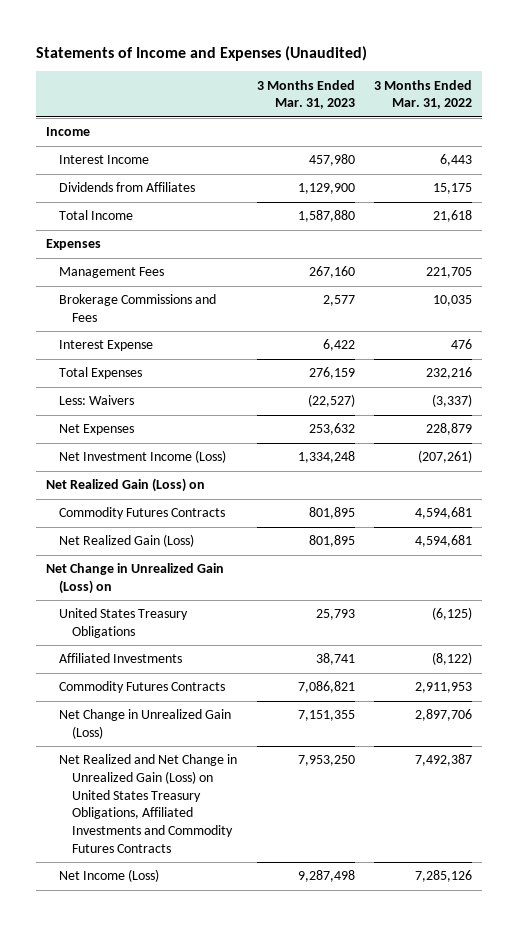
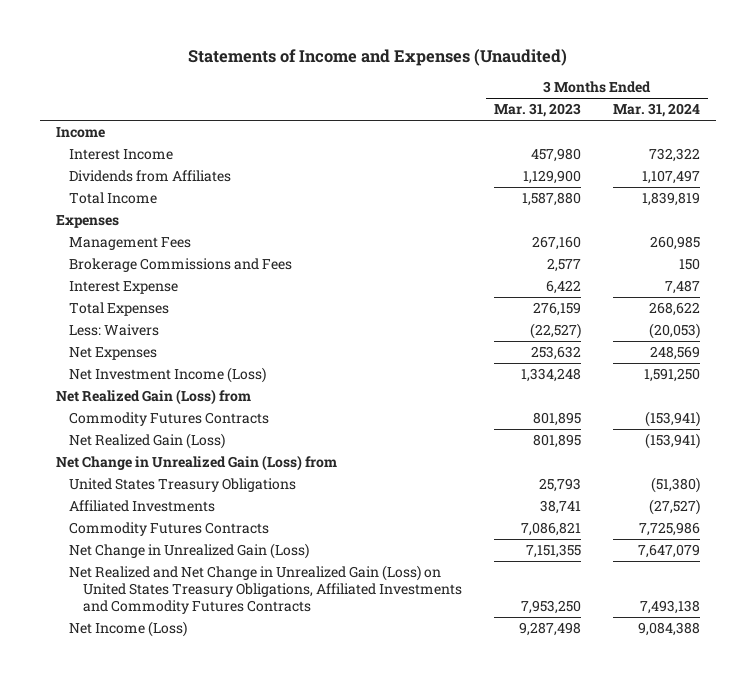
- | 3 Months Ended Mar. 31, 2023 | 3 Months Ended Mar. 31, 2022
+ | 3 Months Ended Mar. 31, 2023 | 3 Months Ended Mar. 31, 2024
- Net Realized Gain (Loss) on
+ Net Realized Gain (Loss) from
- Net Change in Unrealized Gain (Loss) on
+ Net Change in Unrealized Gain (Loss) from

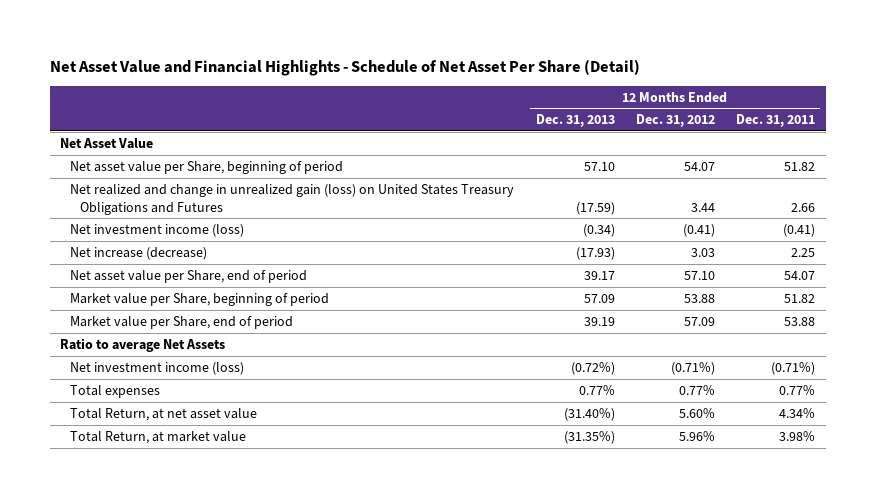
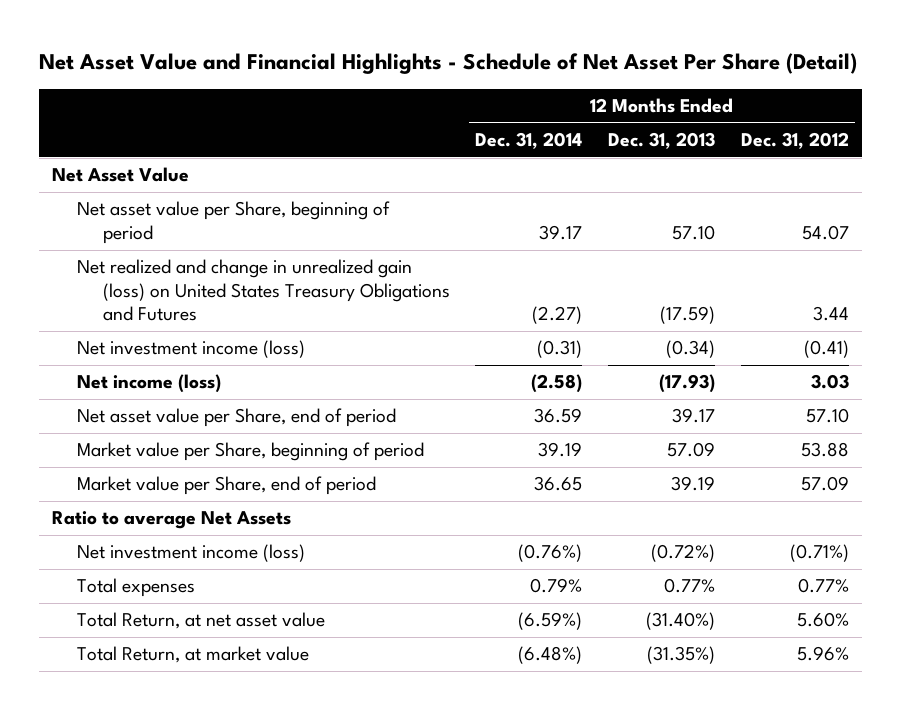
- | 12 Months Ended Dec. 31, 2013 | 12 Months Ended Dec. 31, 2012 | 12 Months Ended Dec. 31, 2011
+ | 12 Months Ended Dec. 31, 2014 | 12 Months Ended Dec. 31, 2013 | 12 Months Ended Dec. 31, 2012
- Net increase (decrease) | (17.93) | 3.03 | 2.25
+ Net income (loss) | (2.58) | (17.93) | 3.03

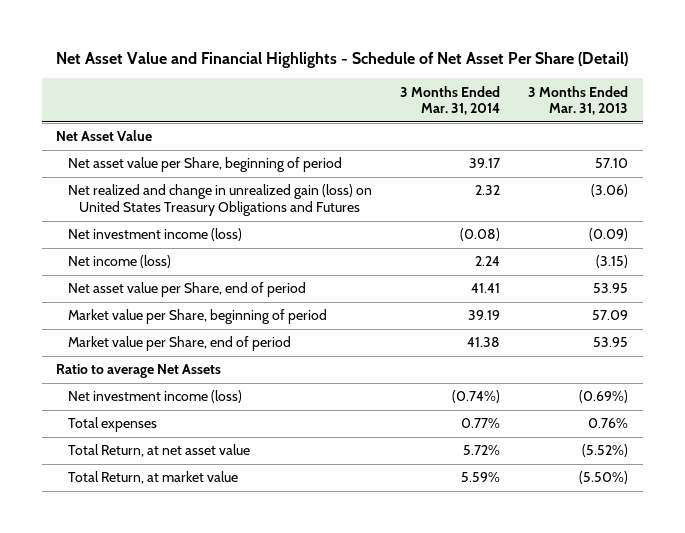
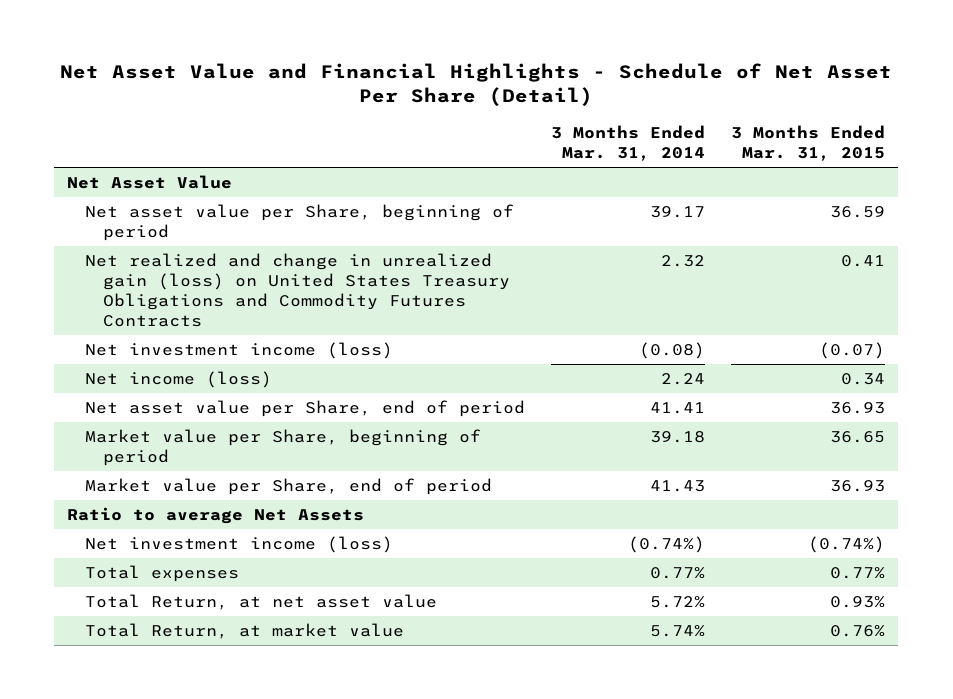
- | 3 Months Ended Mar. 31, 2014 | 3 Months Ended Mar. 31, 2013
+ | 3 Months Ended Mar. 31, 2014 | 3 Months Ended Mar. 31, 2015
- Net realized and change in unrealized gain (loss) on United States Treasury Obligations and Futures | 2.32 | (3.06)
+ Net realized and change in unrealized gain (loss) on United States Treasury Obligations and Commodity Futures Contracts | 2.32 | 0.41
- Market value per Share, beginning of period | 39.19 | 57.09
- Market value per Share, end of period | 41.38 | 53.95
+ Market value per Share, beginning of period | 39.18 | 36.65
+ Market value per Share, end of period | 41.43 | 36.93
- Total Return, at market value | 5.59% | (5.50%)
+ Total Return, at market value | 5.74% | 0.76%

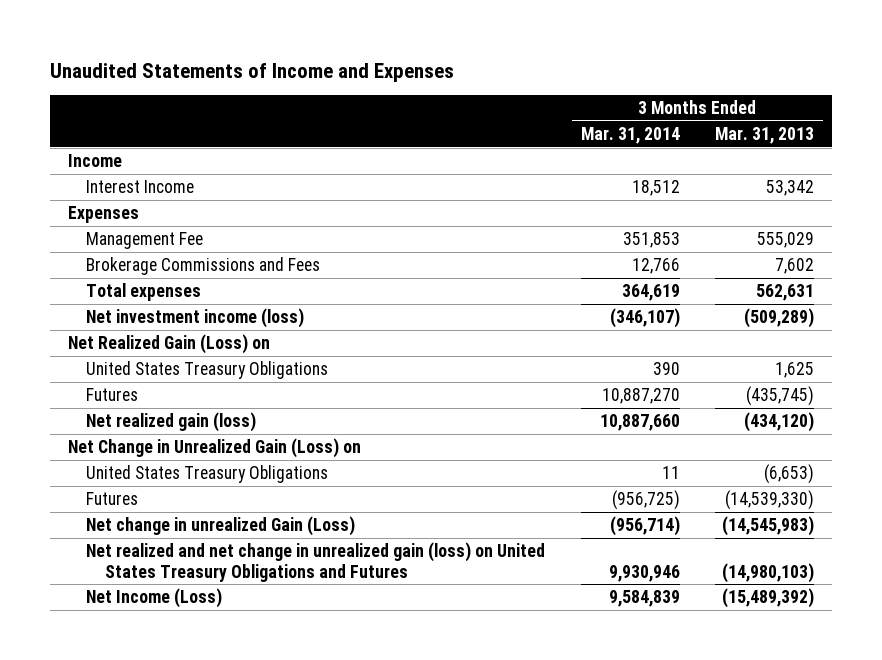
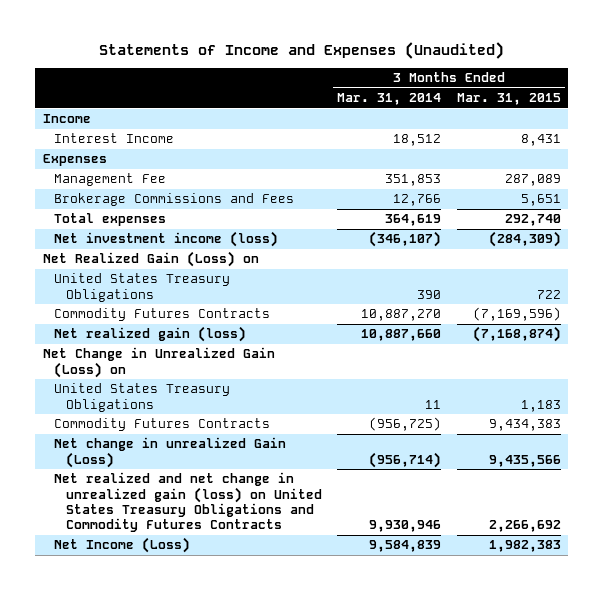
- Unaudited Statements of Income and Expenses
+ Statements of Income and Expenses (Unaudited)
- | 3 Months Ended Mar. 31, 2014 | 3 Months Ended Mar. 31, 2013
+ | 3 Months Ended Mar. 31, 2014 | 3 Months Ended Mar. 31, 2015
- Futures | 10,887,270 | (435,745)
+ Commodity Futures Contracts | 10,887,270 | (7,169,596)
- Futures | (956,725) | (14,539,330)
+ Commodity Futures Contracts | (956,725) | 9,434,383
- Net realized and net change in unrealized gain (loss) on United States Treasury Obligations and Futures | 9,930,946 | (14,980,103)
+ Net realized and net change in unrealized gain (loss) on United States Treasury Obligations and Commodity Futures Contracts | 9,930,946 | 2,266,692

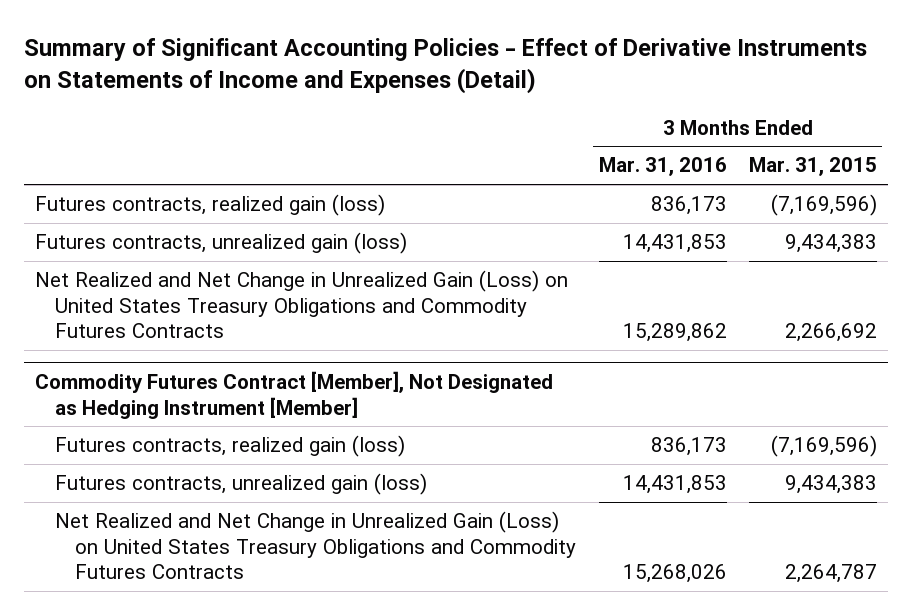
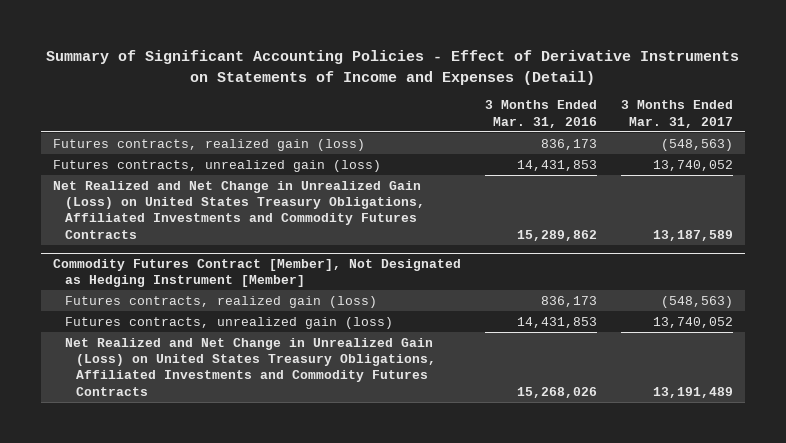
- | 3 Months Ended Mar. 31, 2016 | 3 Months Ended Mar. 31, 2015
+ | 3 Months Ended Mar. 31, 2016 | 3 Months Ended Mar. 31, 2017
- Net Realized and Net Change in Unrealized Gain (Loss) on United States Treasury Obligations and Commodity Futures Contracts | 15,289,862 | 2,266,692
+ Net Realized and Net Change in Unrealized Gain (Loss) on United States Treasury Obligations, Affiliated Investments and Commodity Futures Contracts | 15,289,862 | 13,187,589
@ Commodity Futures Contract [Member], Not Designated as Hedging Instrument [Member]
- Net Realized and Net Change in Unrealized Gain (Loss) on United States Treasury Obligations and Commodity Futures Contracts | 15,268,026 | 2,264,787
+ Net Realized and Net Change in Unrealized Gain (Loss) on United States Treasury Obligations, Affiliated Investments and Commodity Futures Contracts | 15,268,026 | 13,191,489

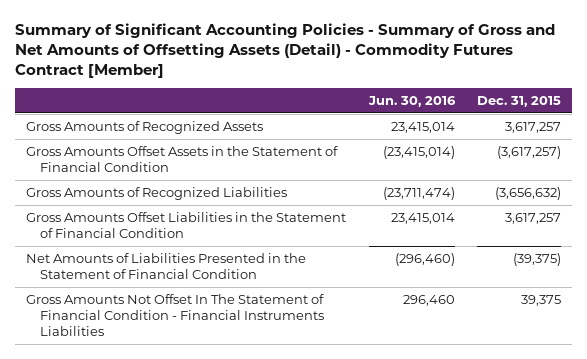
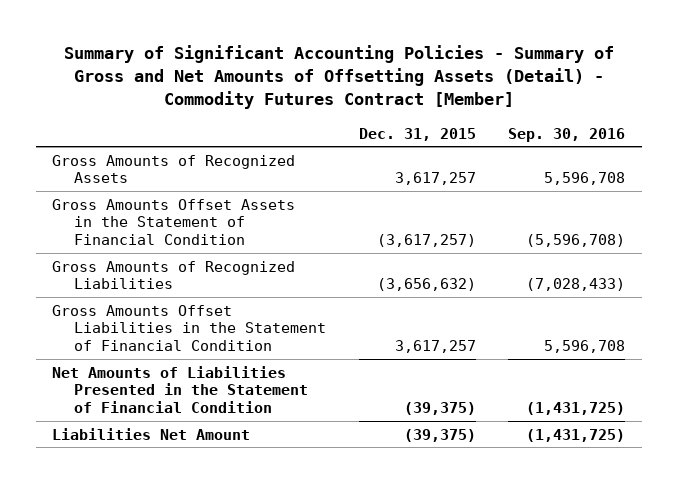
- | Jun. 30, 2016 | Dec. 31, 2015
+ | Dec. 31, 2015 | Sep. 30, 2016
- Gross Amounts Not Offset In The Statement of Financial Condition - Financial Instruments Liabilities | 296,460 | 39,375
+ Liabilities Net Amount | (39,375) | (1,431,725)

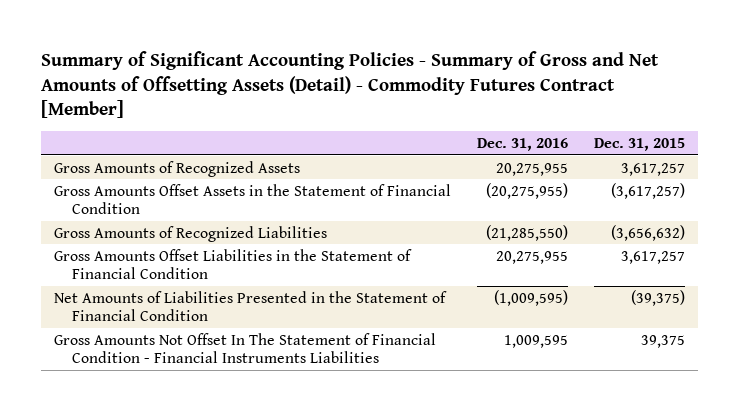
- | Dec. 31, 2015 | Sep. 30, 2016
+ | Dec. 31, 2016 | Dec. 31, 2015
- Liabilities Net Amount | (39,375) | (1,431,725)
+ Gross Amounts Not Offset In The Statement of Financial Condition - Financial Instruments Liabilities | 1,009,595 | 39,375

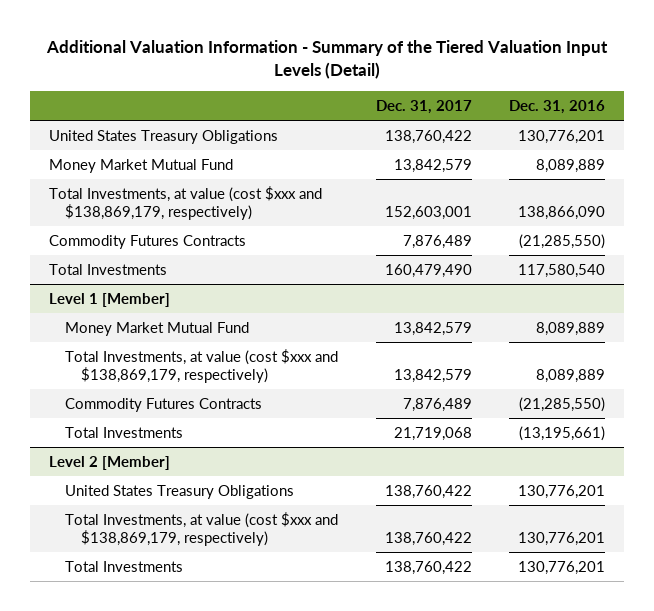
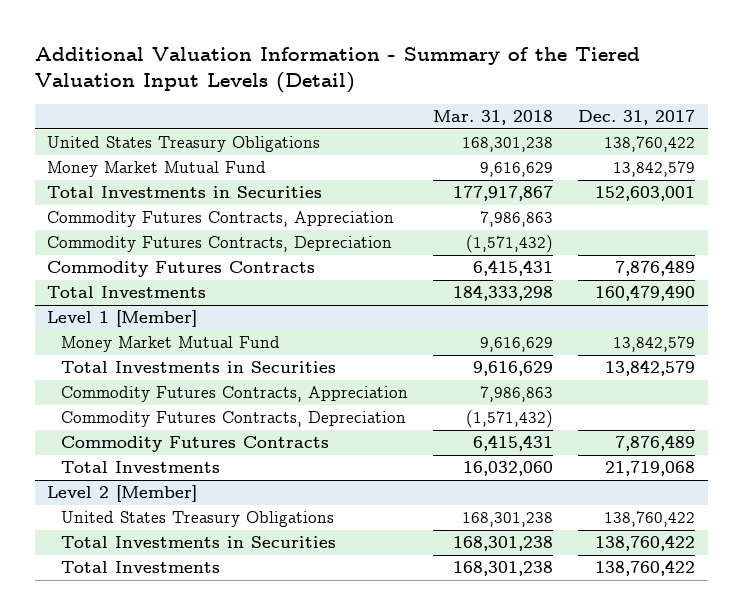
- | Dec. 31, 2017 | Dec. 31, 2016
+ | Mar. 31, 2018 | Dec. 31, 2017
- Total Investments, at value (cost $xxx and $138,869,179, respectively) | 152,603,001 | 138,866,090
+ Total Investments in Securities | 177,917,867 | 152,603,001
+ Commodity Futures Contracts, Appreciation | 7,986,863 |
+ Commodity Futures Contracts, Depreciation | (1,571,432) |
@ Level 1 [Member]
- Total Investments, at value (cost $xxx and $138,869,179, respectively) | 13,842,579 | 8,089,889
+ Total Investments in Securities | 9,616,629 | 13,842,579
+ Commodity Futures Contracts, Appreciation | 7,986,863 |
+ Commodity Futures Contracts, Depreciation | (1,571,432) |
@ Level 2 [Member]
- Total Investments, at value (cost $xxx and $138,869,179, respectively) | 138,760,422 | 130,776,201
+ Total Investments in Securities | 168,301,238 | 138,760,422

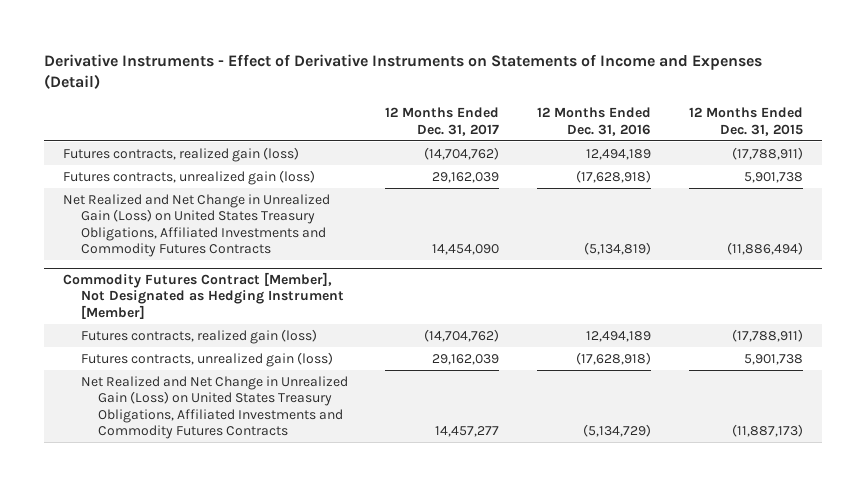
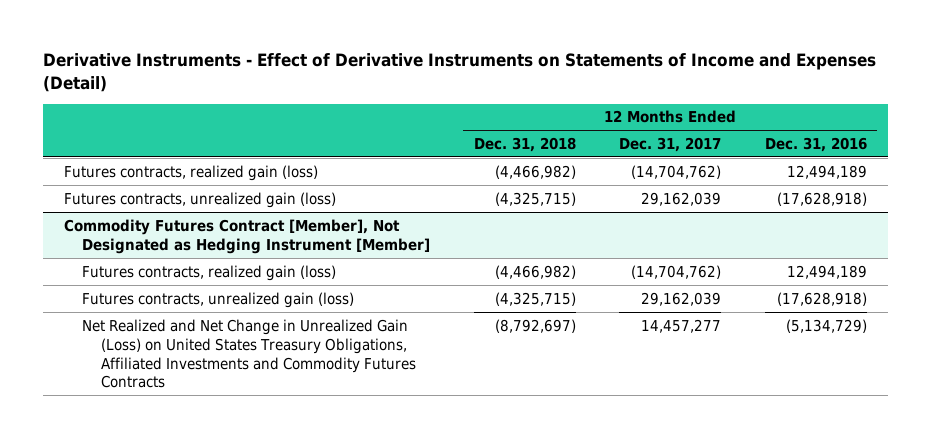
- | 12 Months Ended Dec. 31, 2017 | 12 Months Ended Dec. 31, 2016 | 12 Months Ended Dec. 31, 2015
+ | 12 Months Ended Dec. 31, 2018 | 12 Months Ended Dec. 31, 2017 | 12 Months Ended Dec. 31, 2016
- Net Realized and Net Change in Unrealized Gain (Loss) on United States Treasury Obligations, Affiliated Investments and Commodity Futures Contracts | 14,454,090 | (5,134,819) | (11,886,494)

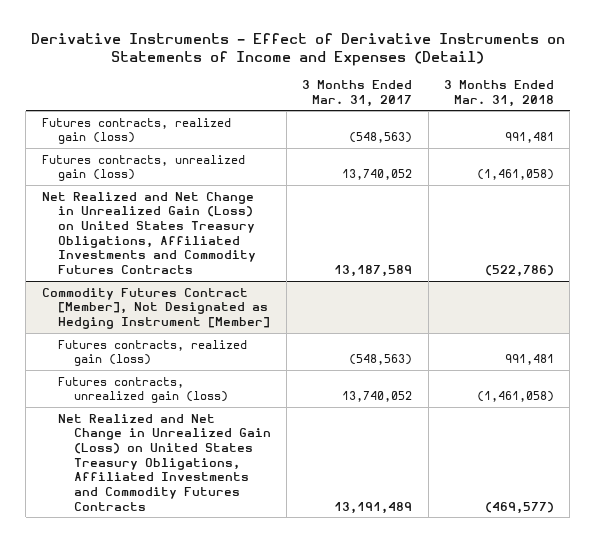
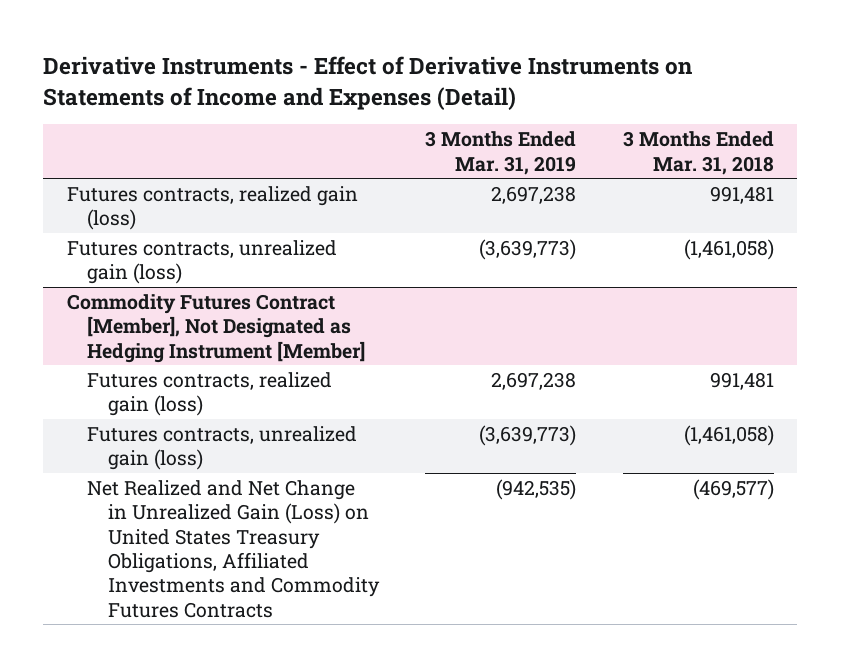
- | 3 Months Ended Mar. 31, 2017 | 3 Months Ended Mar. 31, 2018
+ | 3 Months Ended Mar. 31, 2019 | 3 Months Ended Mar. 31, 2018
- Net Realized and Net Change in Unrealized Gain (Loss) on United States Treasury Obligations, Affiliated Investments and Commodity Futures Contracts | 13,187,589 | (522,786)

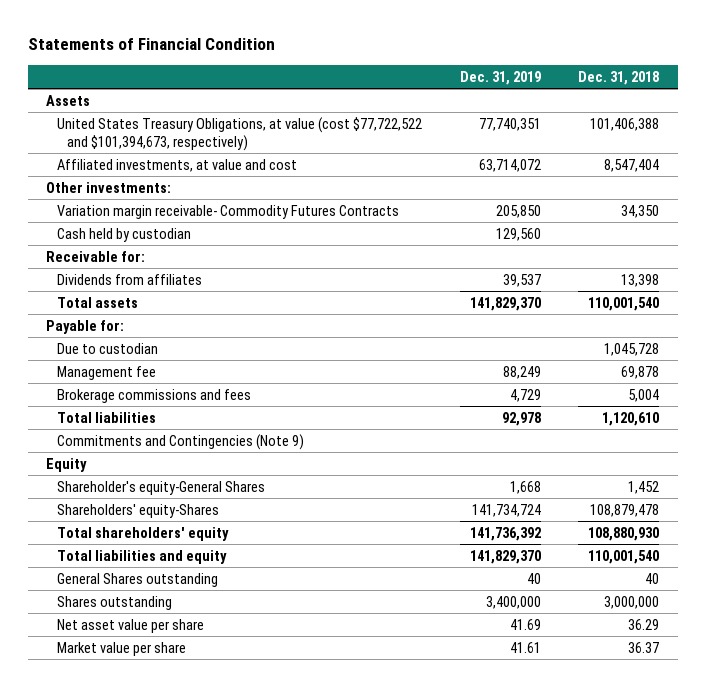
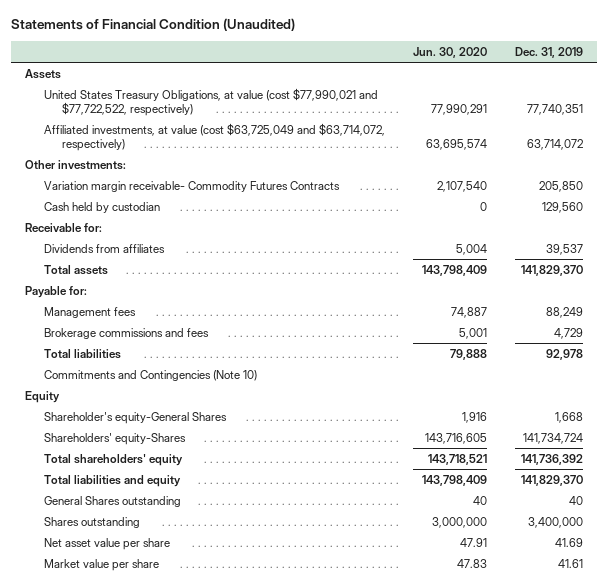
- Statements of Financial Condition
+ Statements of Financial Condition (Unaudited)
- | Dec. 31, 2019 | Dec. 31, 2018
+ | Jun. 30, 2020 | Dec. 31, 2019
- United States Treasury Obligations, at value (cost $77,722,522 and $101,394,673, respectively) | 77,740,351 | 101,406,388
- Affiliated investments, at value and cost | 63,714,072 | 8,547,404
+ United States Treasury Obligations, at value (cost $77,990,021 and $77,722,522, respectively) | 77,990,291 | 77,740,351
+ Affiliated investments, at value (cost $63,725,049 and $63,714,072, respectively) | 63,695,574 | 63,714,072
- Due to custodian | | 1,045,728
- Management fee | 88,249 | 69,878
+ Management fees | 74,887 | 88,249
- Commitments and Contingencies (Note 9)
+ Commitments and Contingencies (Note 10)

